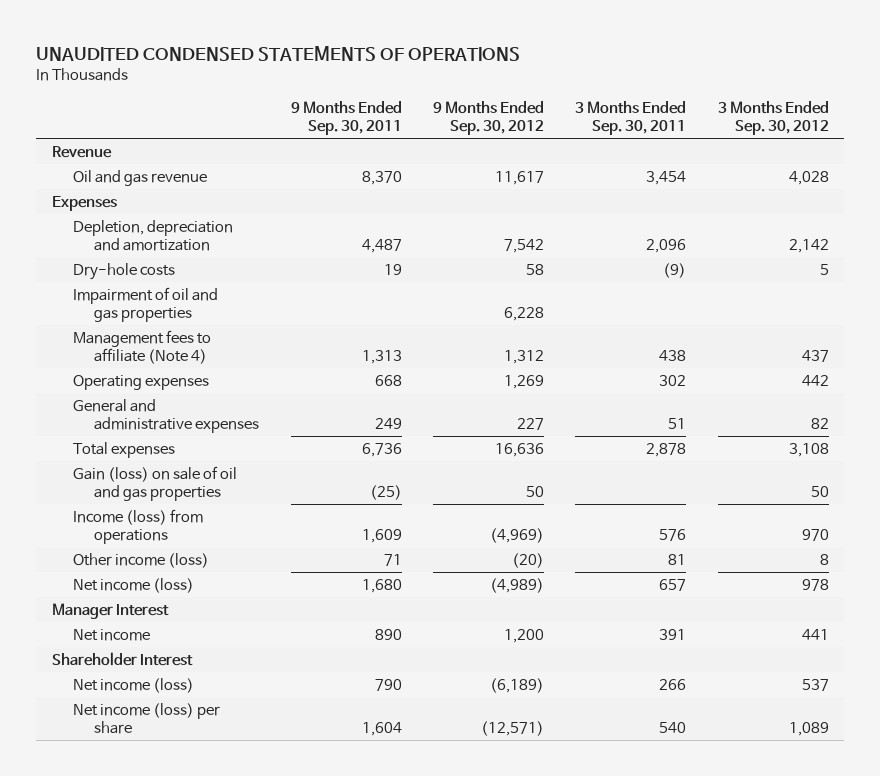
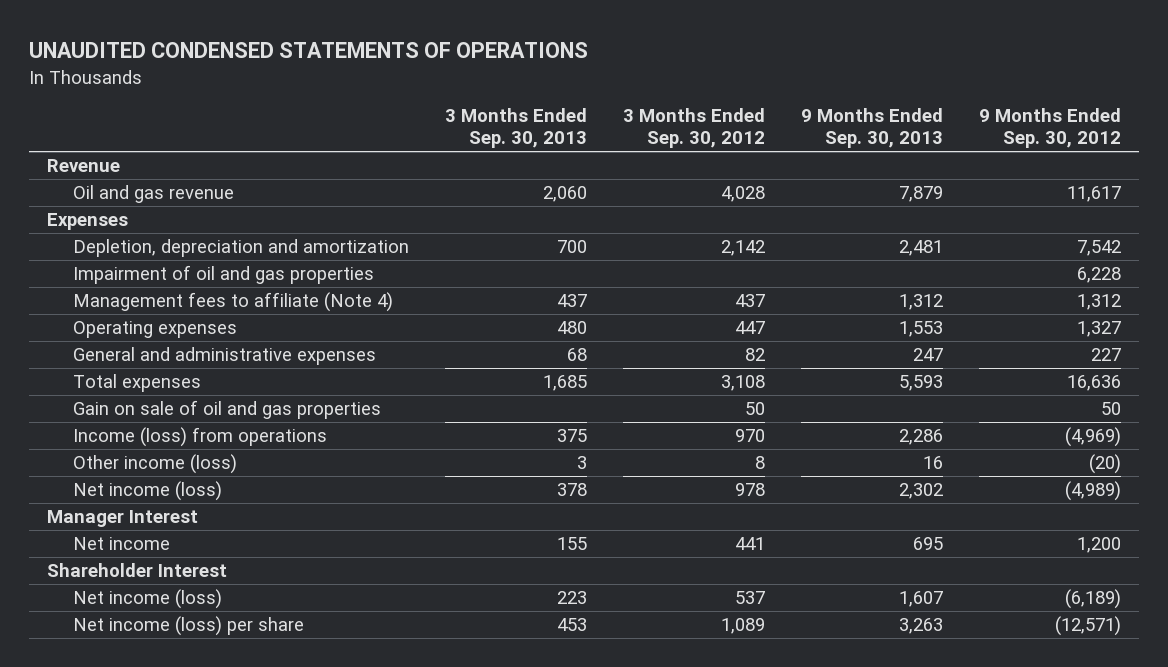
- | 9 Months Ended Sep. 30, 2011 | 9 Months Ended Sep. 30, 2012 | 3 Months Ended Sep. 30, 2011 | 3 Months Ended Sep. 30, 2012
+ | 3 Months Ended Sep. 30, 2013 | 3 Months Ended Sep. 30, 2012 | 9 Months Ended Sep. 30, 2013 | 9 Months Ended Sep. 30, 2012
- Dry-hole costs | 19 | 58 | (9) | 5
- Operating expenses | 668 | 1,269 | 302 | 442
+ Operating expenses | 480 | 447 | 1,553 | 1,327
- Gain (loss) on sale of oil and gas properties | (25) | 50 | | 50
+ Gain on sale of oil and gas properties | | 50 | | 50

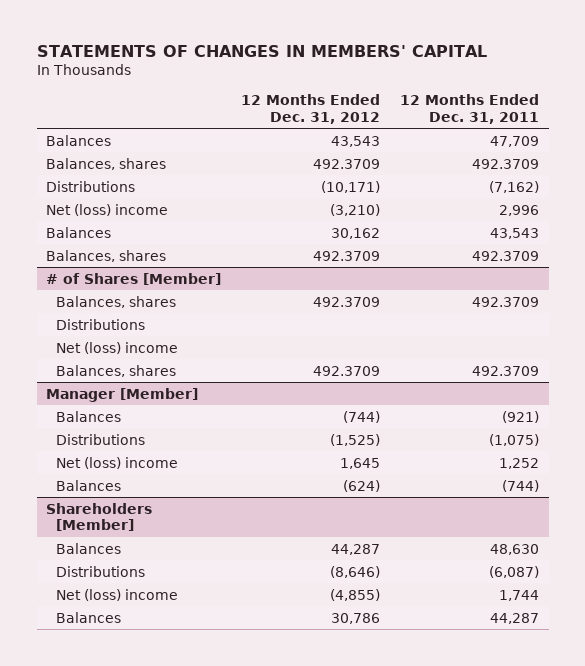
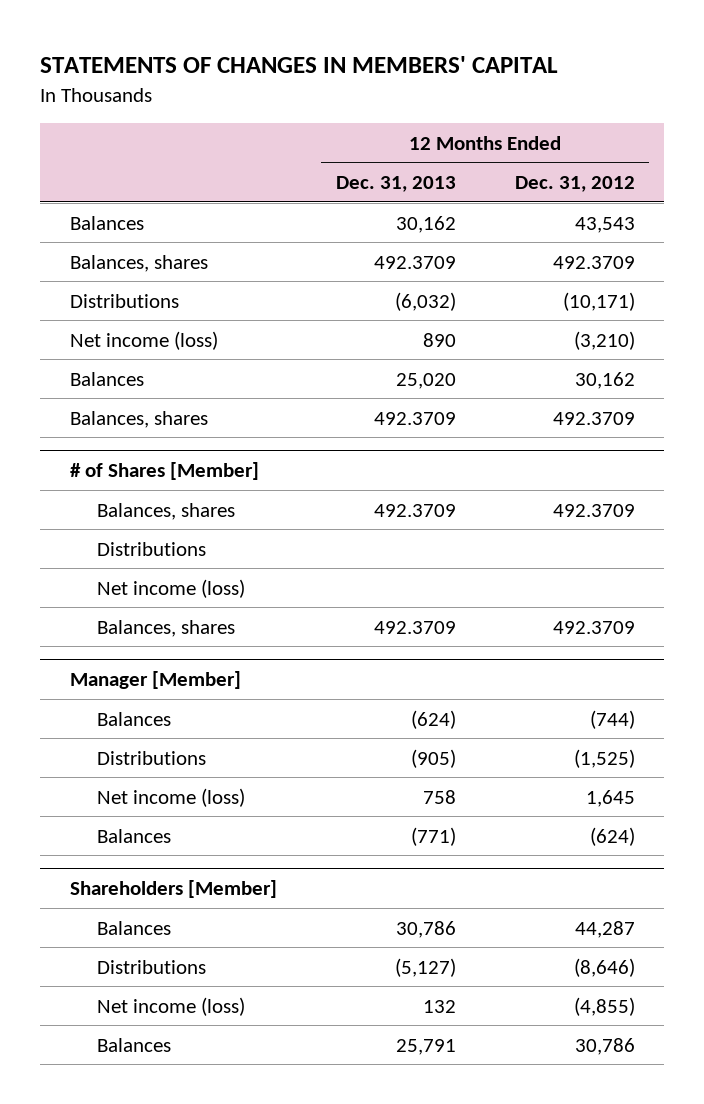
- | 12 Months Ended Dec. 31, 2012 | 12 Months Ended Dec. 31, 2011
+ | 12 Months Ended Dec. 31, 2013 | 12 Months Ended Dec. 31, 2012
- Net (loss) income | (3,210) | 2,996
+ Net income (loss) | 890 | (3,210)
@ # of Shares [Member]
- Net (loss) income
+ Net income (loss)
@ Manager [Member]
- Net (loss) income | 1,645 | 1,252
+ Net income (loss) | 758 | 1,645
@ Shareholders [Member]
- Net (loss) income | (4,855) | 1,744
+ Net income (loss) | 132 | (4,855)

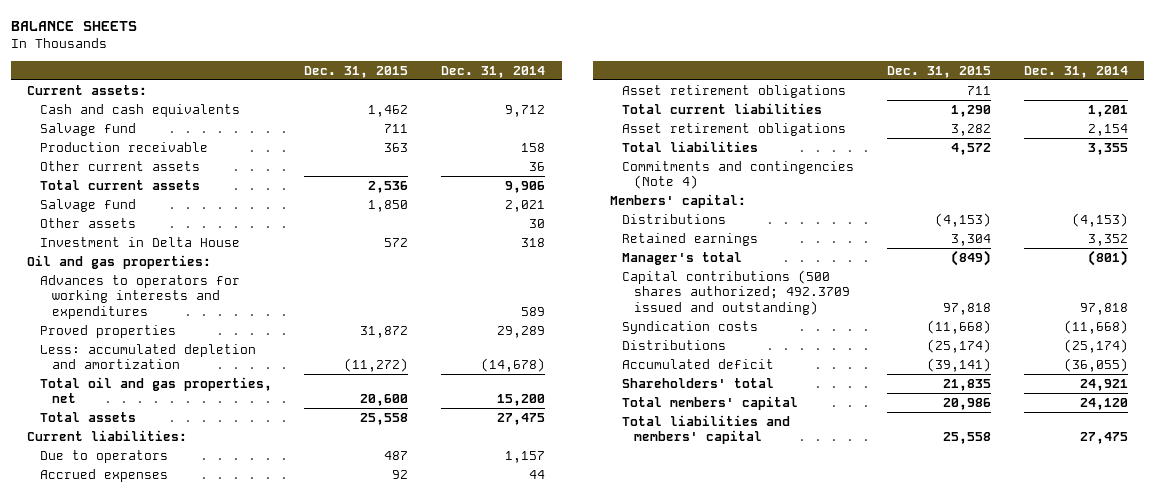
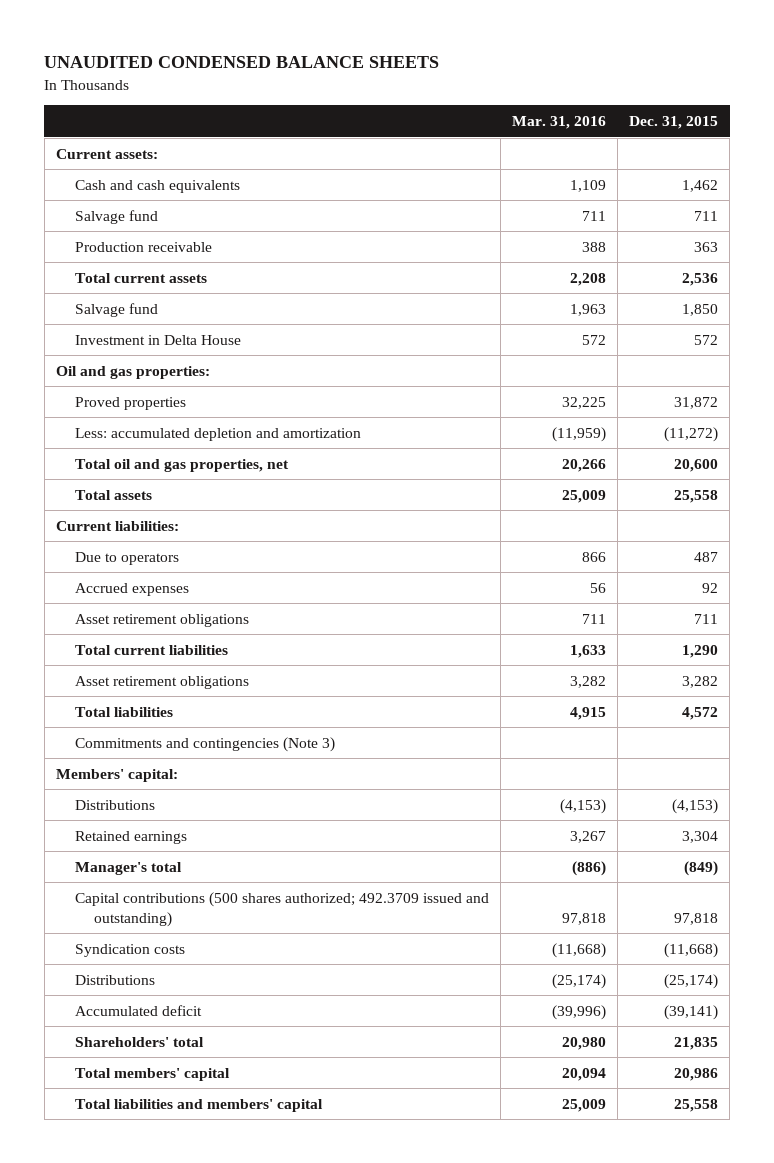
- BALANCE SHEETS
+ UNAUDITED CONDENSED BALANCE SHEETS
- | Dec. 31, 2015 | Dec. 31, 2014
+ | Mar. 31, 2016 | Dec. 31, 2015
- Other current assets | | 36
- Other assets | | 30
- Advances to operators for working interests and expenditures | | 589
- Commitments and contingencies (Note 4)
+ Commitments and contingencies (Note 3)

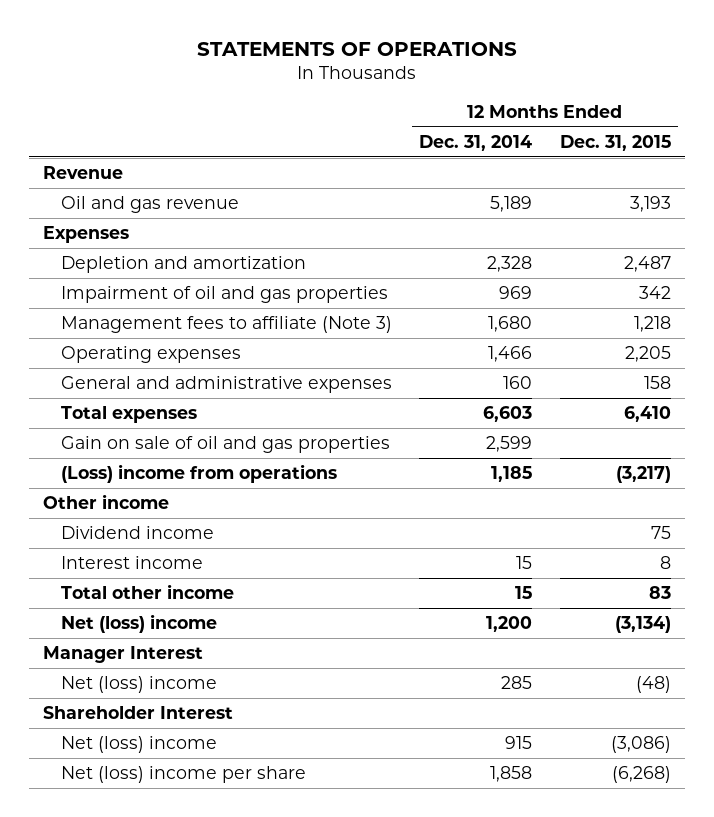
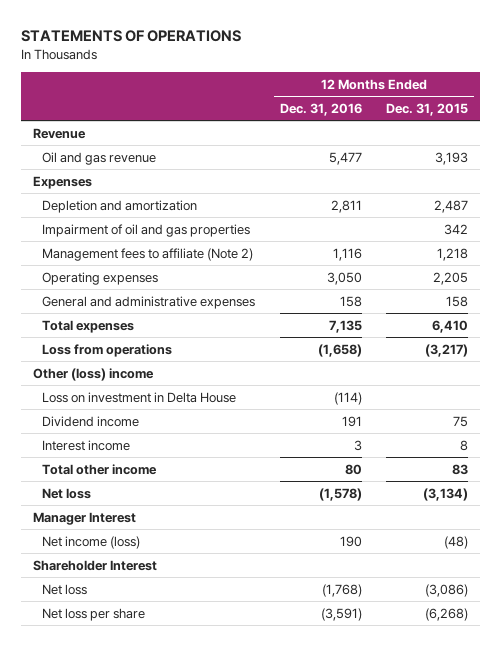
- | 12 Months Ended Dec. 31, 2014 | 12 Months Ended Dec. 31, 2015
+ | 12 Months Ended Dec. 31, 2016 | 12 Months Ended Dec. 31, 2015
- Management fees to affiliate (Note 3) | 1,680 | 1,218
+ Management fees to affiliate (Note 2) | 1,116 | 1,218
- Gain on sale of oil and gas properties | 2,599 |
- (Loss) income from operations | 1,185 | (3,217)
- Other income
+ Loss from operations | (1,658) | (3,217)
+ Other (loss) income
+ Loss on investment in Delta House | (114) |
- Net (loss) income | 1,200 | (3,134)
+ Net loss | (1,578) | (3,134)
- Net (loss) income | 285 | (48)
+ Net income (loss) | 190 | (48)
- Net (loss) income | 915 | (3,086)
- Net (loss) income per share | 1,858 | (6,268)
+ Net loss | (1,768) | (3,086)
+ Net loss per share | (3,591) | (6,268)

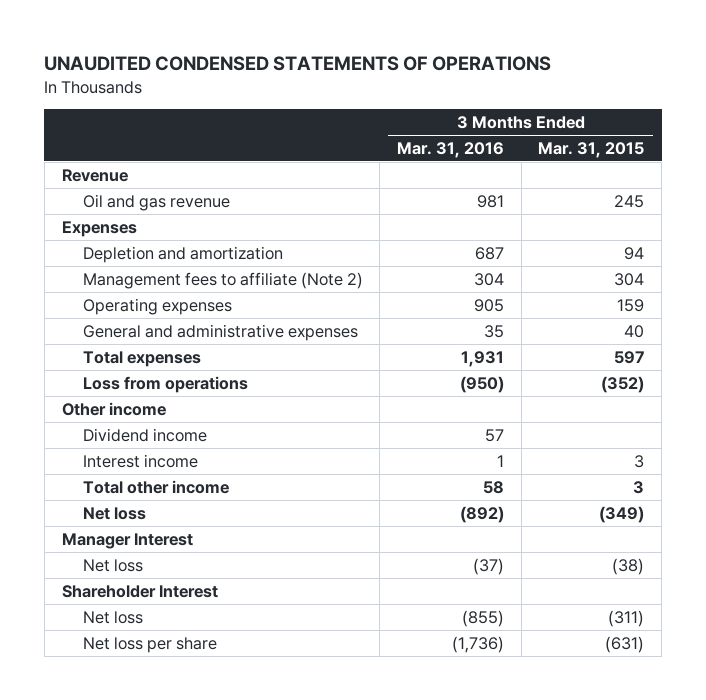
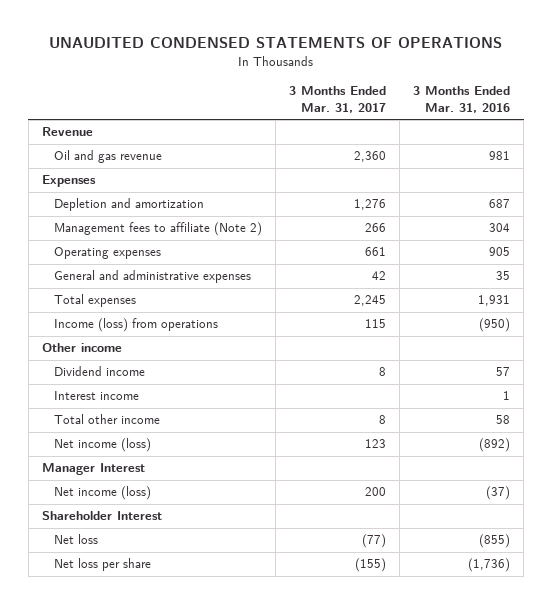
- | 3 Months Ended Mar. 31, 2016 | 3 Months Ended Mar. 31, 2015
+ | 3 Months Ended Mar. 31, 2017 | 3 Months Ended Mar. 31, 2016
- Loss from operations | (950) | (352)
+ Income (loss) from operations | 115 | (950)
- Net loss | (892) | (349)
+ Net income (loss) | 123 | (892)
- Net loss | (37) | (38)
+ Net income (loss) | 200 | (37)

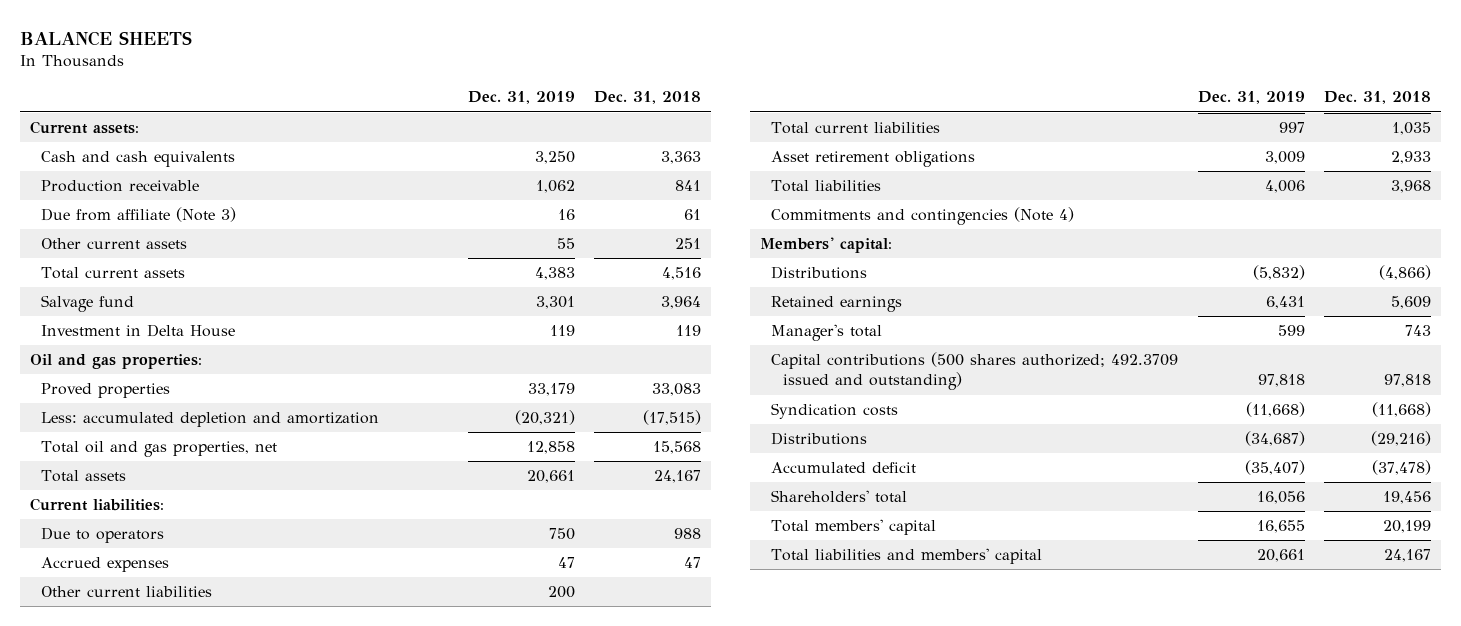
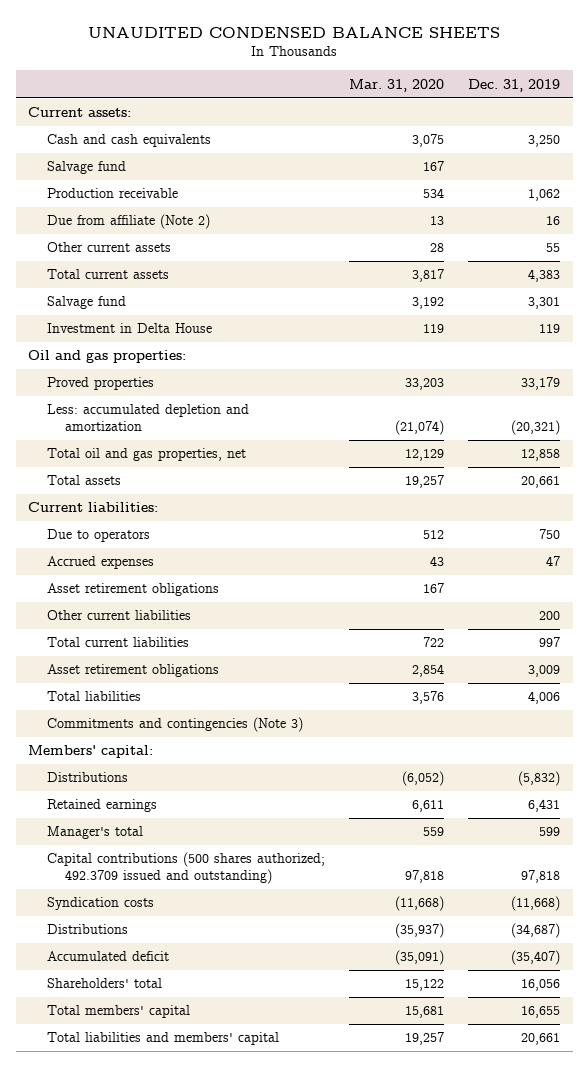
- BALANCE SHEETS
+ UNAUDITED CONDENSED BALANCE SHEETS
- | Dec. 31, 2019 | Dec. 31, 2018
+ | Mar. 31, 2020 | Dec. 31, 2019
+ Salvage fund | 167 |
- Due from affiliate (Note 3) | 16 | 61
+ Due from affiliate (Note 2) | 13 | 16
+ Asset retirement obligations | 167 |
- Commitments and contingencies (Note 4)
+ Commitments and contingencies (Note 3)

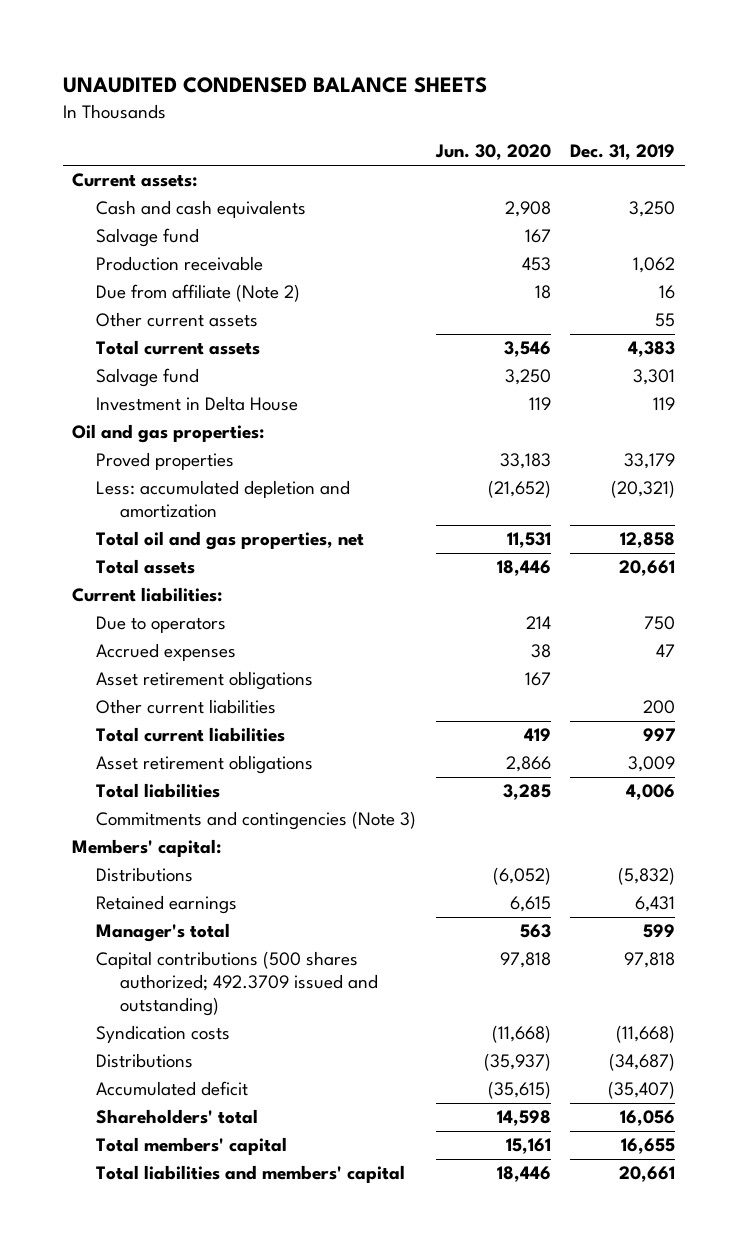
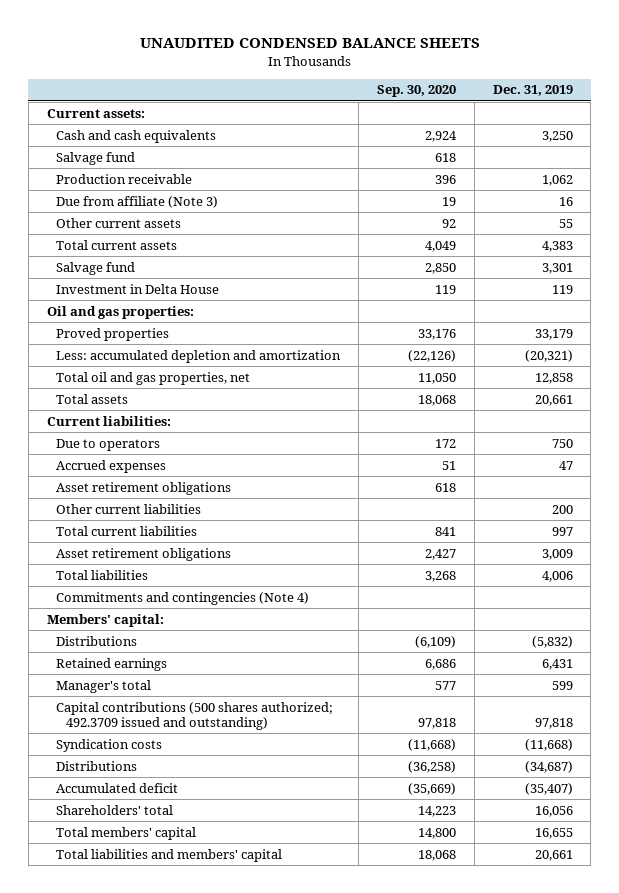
- | Jun. 30, 2020 | Dec. 31, 2019
+ | Sep. 30, 2020 | Dec. 31, 2019
- Due from affiliate (Note 2) | 18 | 16
+ Due from affiliate (Note 3) | 19 | 16
- Commitments and contingencies (Note 3)
+ Commitments and contingencies (Note 4)

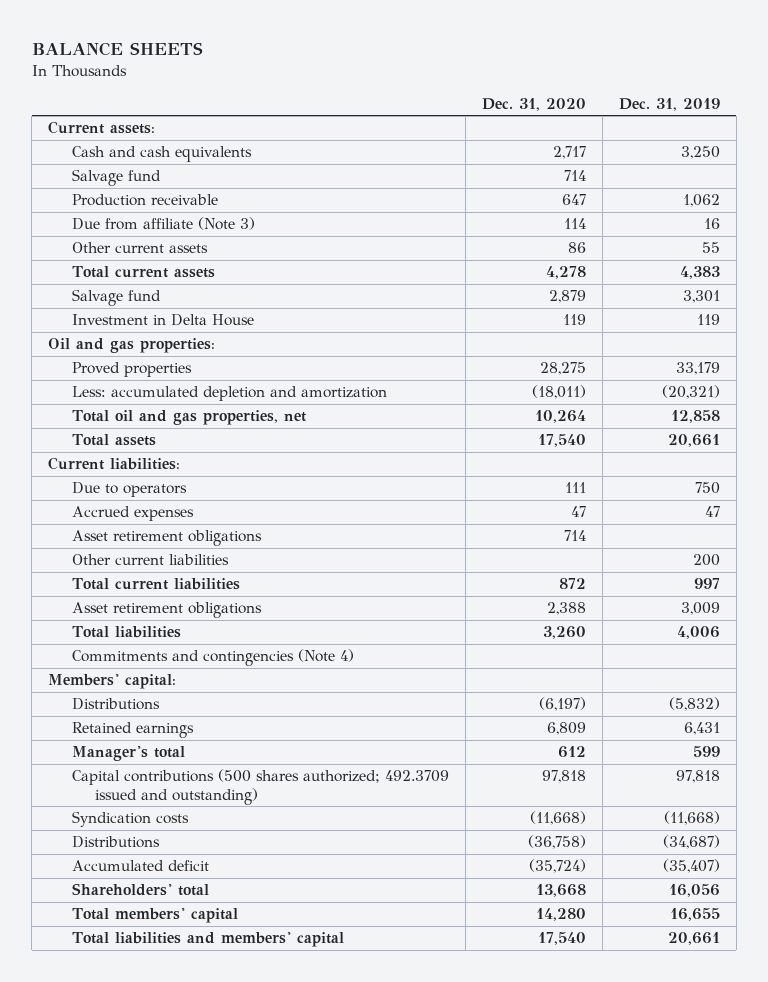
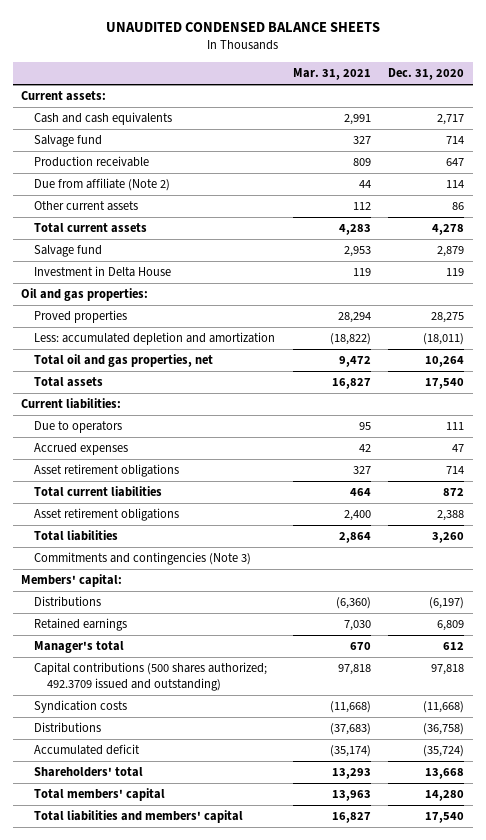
- BALANCE SHEETS
+ UNAUDITED CONDENSED BALANCE SHEETS
- | Dec. 31, 2020 | Dec. 31, 2019
+ | Mar. 31, 2021 | Dec. 31, 2020
- Due from affiliate (Note 3) | 114 | 16
+ Due from affiliate (Note 2) | 44 | 114
- Other current liabilities | | 200
- Commitments and contingencies (Note 4)
+ Commitments and contingencies (Note 3)

